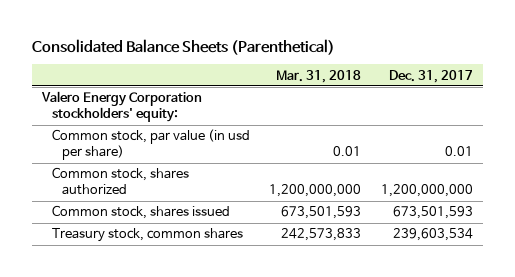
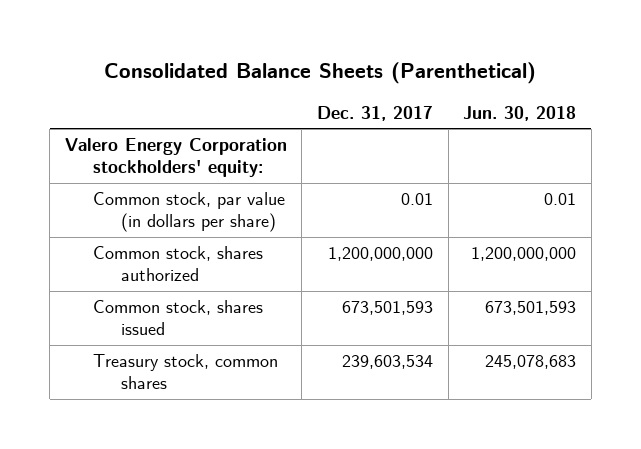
- | Mar. 31, 2018 | Dec. 31, 2017
+ | Dec. 31, 2017 | Jun. 30, 2018
- Common stock, par value (in usd per share) | 0.01 | 0.01
+ Common stock, par value (in dollars per share) | 0.01 | 0.01

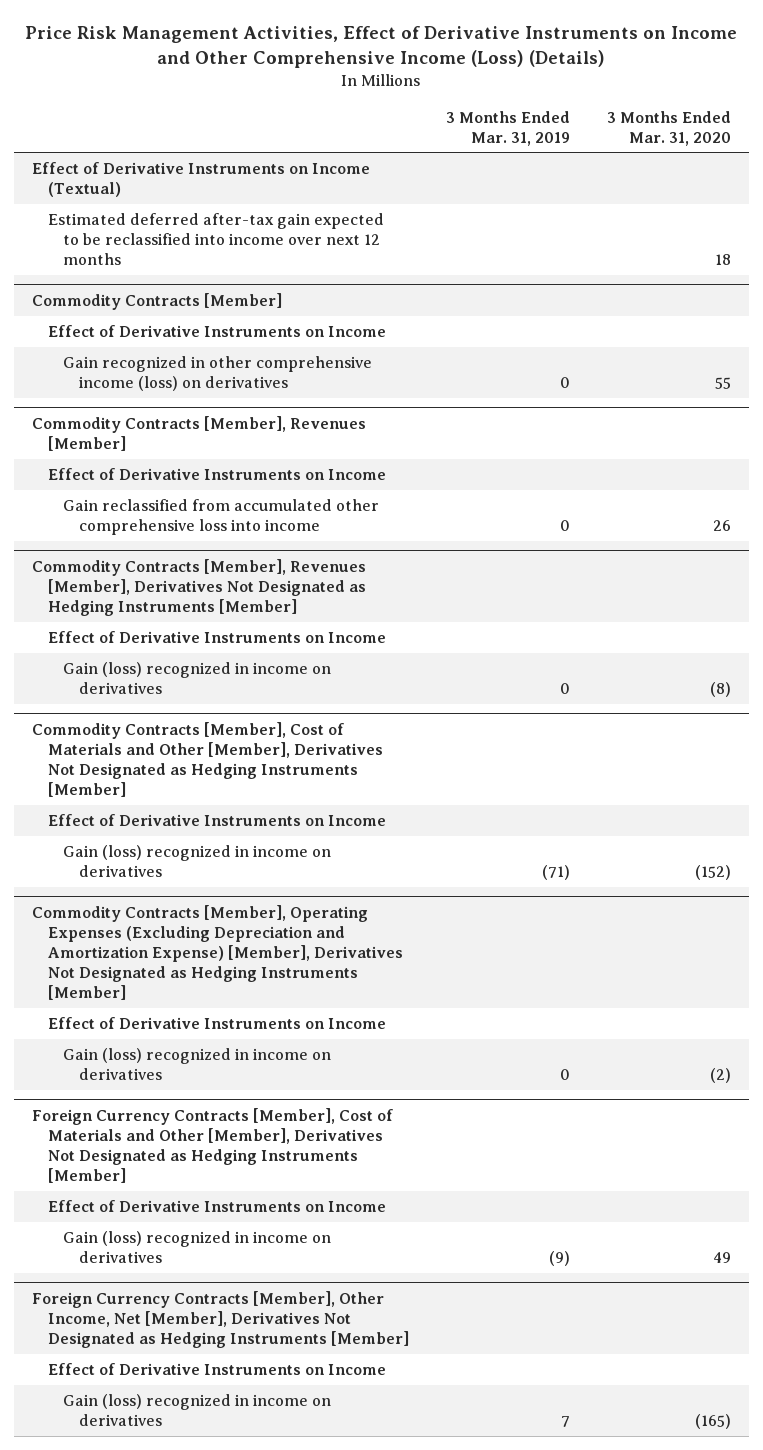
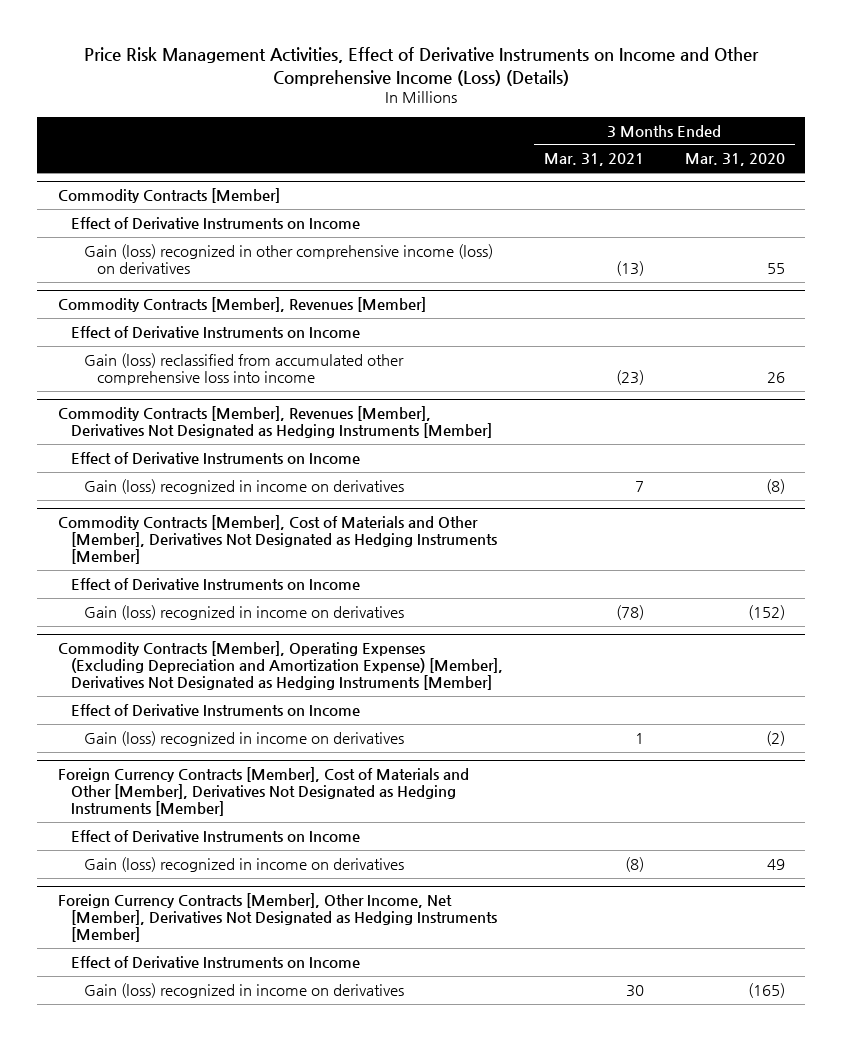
- | 3 Months Ended Mar. 31, 2019 | 3 Months Ended Mar. 31, 2020
+ | 3 Months Ended Mar. 31, 2021 | 3 Months Ended Mar. 31, 2020
- Effect of Derivative Instruments on Income (Textual)
- Estimated deferred after-tax gain expected to be reclassified into income over next 12 months | | 18
@ Commodity Contracts [Member]
- Gain recognized in other comprehensive income (loss) on derivatives | 0 | 55
+ Gain (loss) recognized in other comprehensive income (loss) on derivatives | (13) | 55
@ Commodity Contracts [Member], Revenues [Member]
- Gain reclassified from accumulated other comprehensive loss into income | 0 | 26
+ Gain (loss) reclassified from accumulated other comprehensive loss into income | (23) | 26

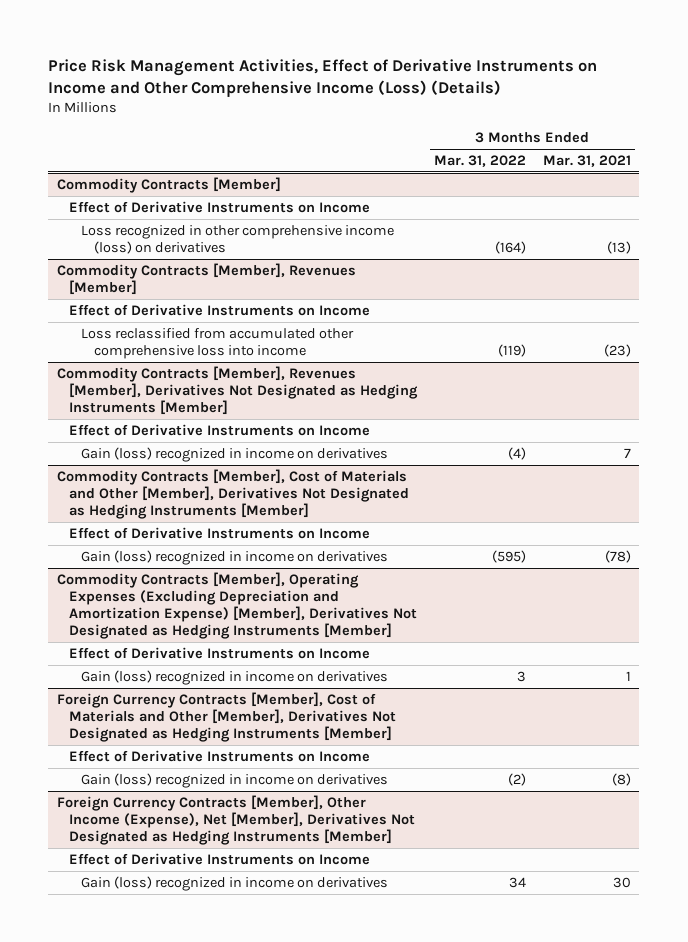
- | 3 Months Ended Mar. 31, 2021 | 3 Months Ended Mar. 31, 2020
+ | 3 Months Ended Mar. 31, 2022 | 3 Months Ended Mar. 31, 2021
@ Commodity Contracts [Member]
- Gain (loss) recognized in other comprehensive income (loss) on derivatives | (13) | 55
+ Loss recognized in other comprehensive income (loss) on derivatives | (164) | (13)
@ Commodity Contracts [Member], Revenues [Member]
- Gain (loss) reclassified from accumulated other comprehensive loss into income | (23) | 26
+ Loss reclassified from accumulated other comprehensive loss into income | (119) | (23)
- Foreign Currency Contracts [Member], Other Income, Net [Member], Derivatives Not Designated as Hedging Instruments [Member]
+ Foreign Currency Contracts [Member], Other Income (Expense), Net [Member], Derivatives Not Designated as Hedging Instruments [Member]

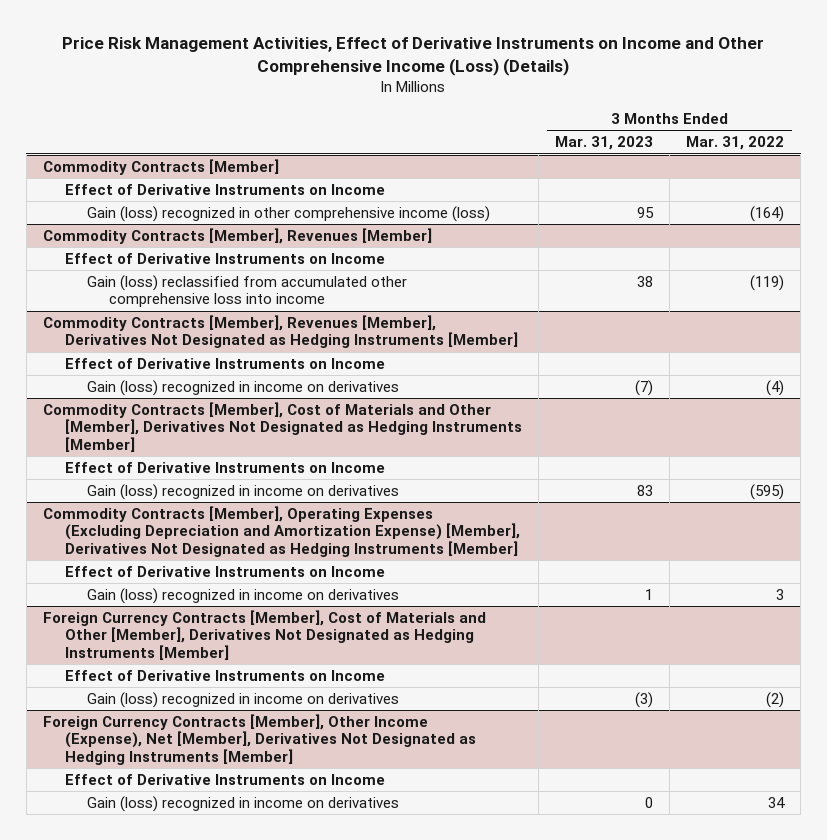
- | 3 Months Ended Mar. 31, 2022 | 3 Months Ended Mar. 31, 2021
+ | 3 Months Ended Mar. 31, 2023 | 3 Months Ended Mar. 31, 2022
@ Commodity Contracts [Member]
- Loss recognized in other comprehensive income (loss) on derivatives | (164) | (13)
+ Gain (loss) recognized in other comprehensive income (loss) | 95 | (164)
@ Commodity Contracts [Member], Revenues [Member]
- Loss reclassified from accumulated other comprehensive loss into income | (119) | (23)
+ Gain (loss) reclassified from accumulated other comprehensive loss into income | 38 | (119)

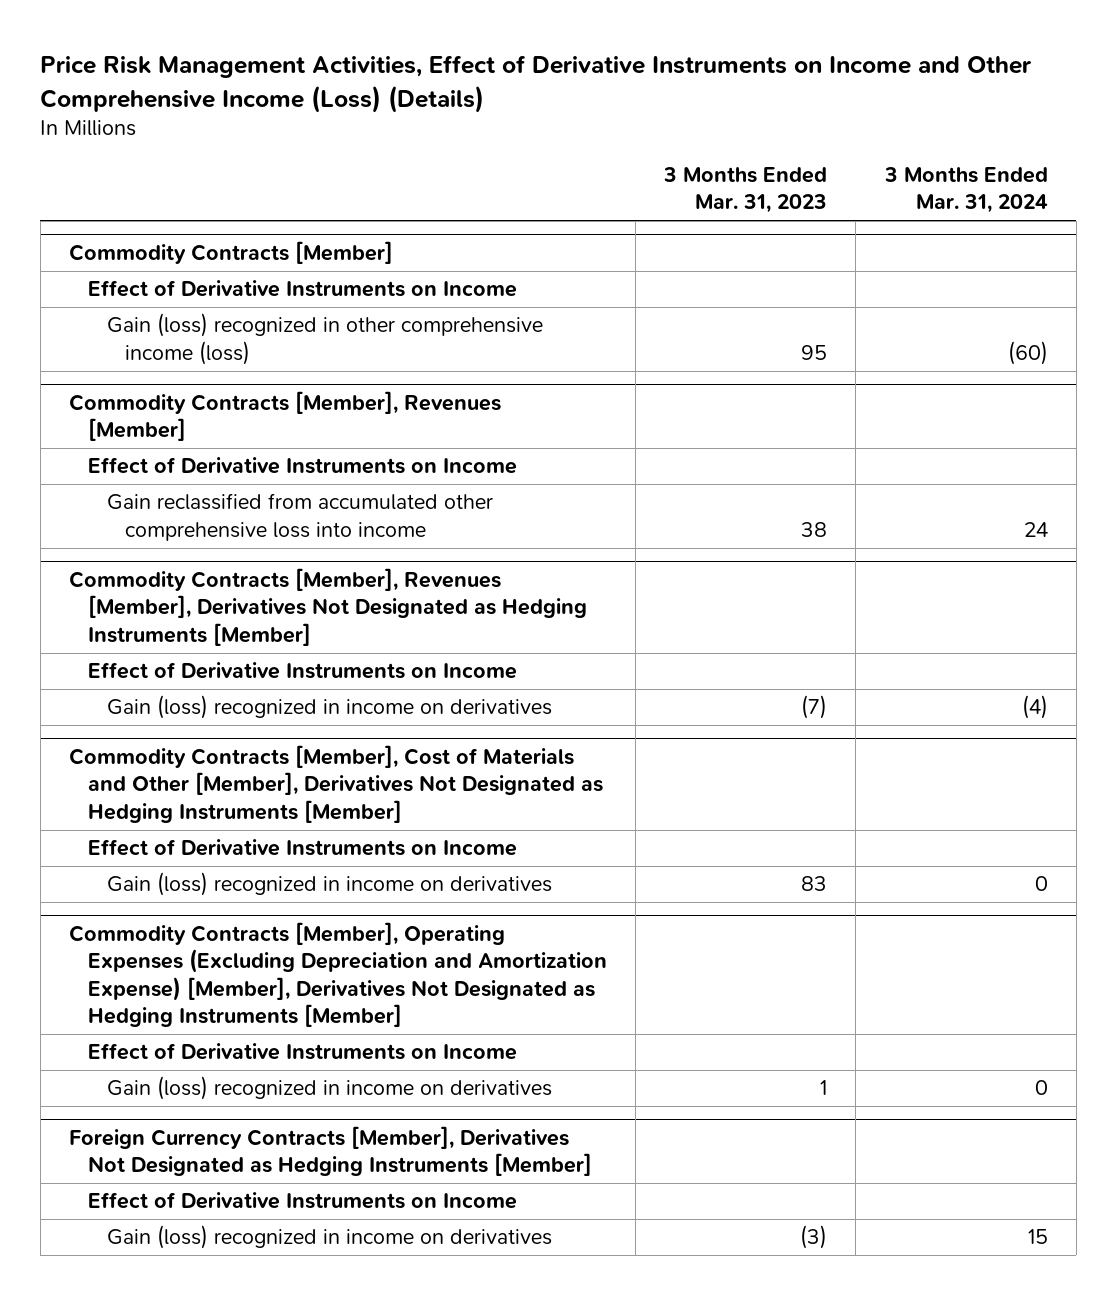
- | 3 Months Ended Mar. 31, 2023 | 3 Months Ended Mar. 31, 2022
+ | 3 Months Ended Mar. 31, 2023 | 3 Months Ended Mar. 31, 2024
@ Commodity Contracts [Member], Revenues [Member]
- Gain (loss) reclassified from accumulated other comprehensive loss into income | 38 | (119)
+ Gain reclassified from accumulated other comprehensive loss into income | 38 | 24
- Foreign Currency Contracts [Member], Cost of Materials and Other [Member], Derivatives Not Designated as Hedging Instruments [Member]
+ Foreign Currency Contracts [Member], Derivatives Not Designated as Hedging Instruments [Member]
- Foreign Currency Contracts [Member], Other Income (Expense), Net [Member], Derivatives Not Designated as Hedging Instruments [Member]
- Effect of Derivative Instruments on Income
- Gain (loss) recognized in income on derivatives | 0 | 34

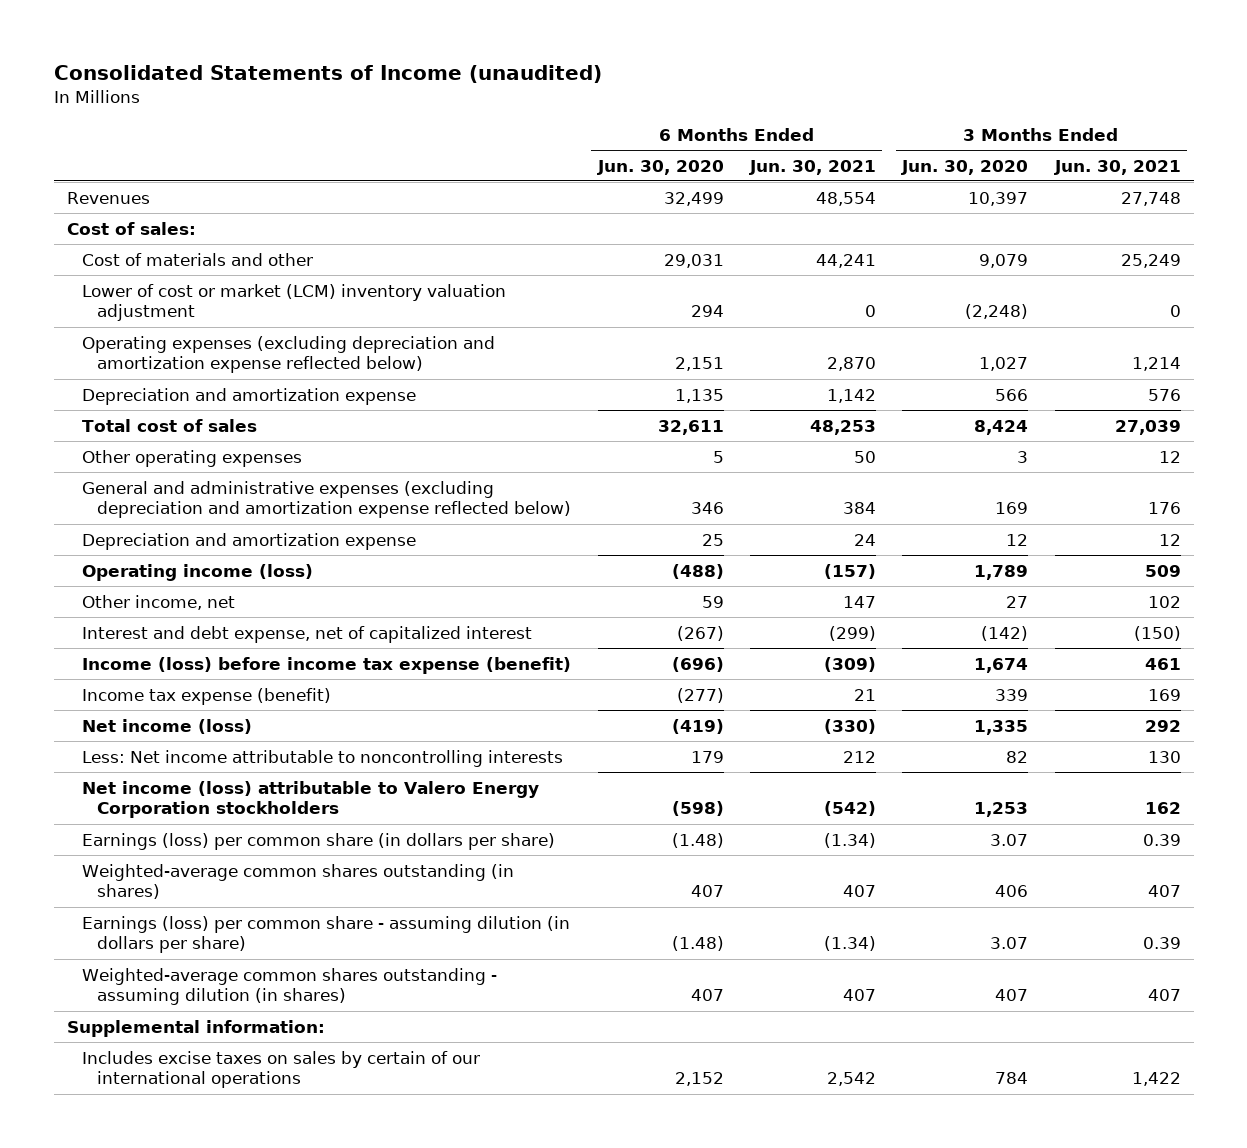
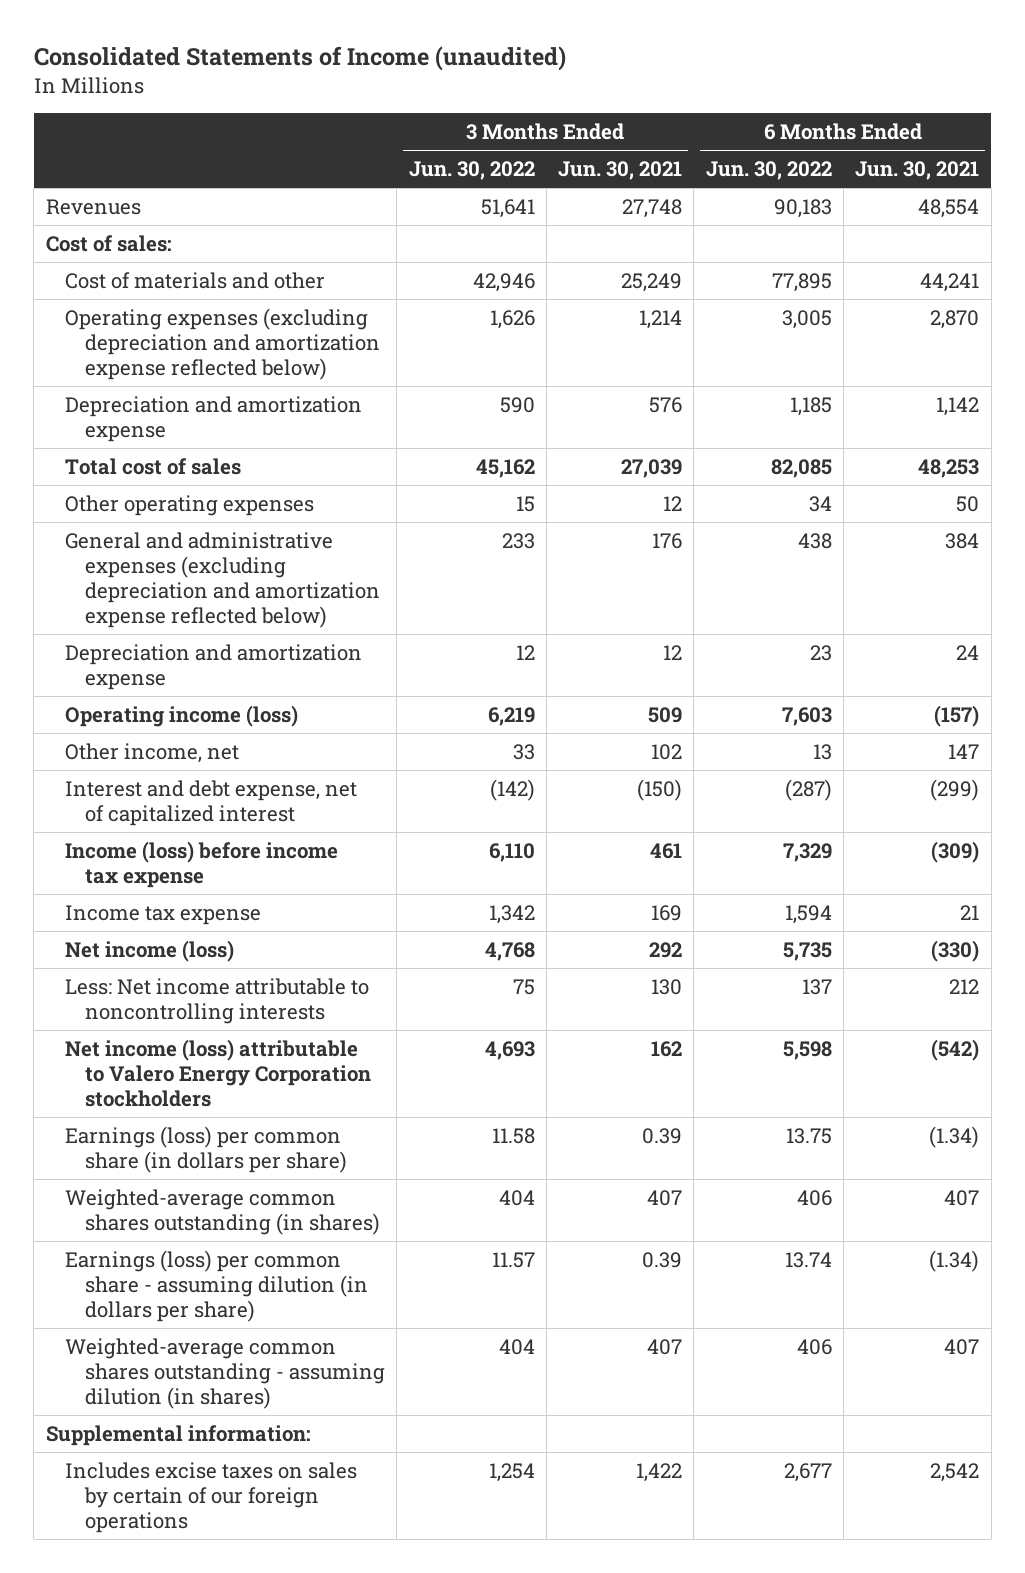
- | 6 Months Ended Jun. 30, 2020 | 6 Months Ended Jun. 30, 2021 | 3 Months Ended Jun. 30, 2020 | 3 Months Ended Jun. 30, 2021
+ | 3 Months Ended Jun. 30, 2022 | 3 Months Ended Jun. 30, 2021 | 6 Months Ended Jun. 30, 2022 | 6 Months Ended Jun. 30, 2021
- Lower of cost or market (LCM) inventory valuation adjustment | 294 | 0 | (2,248) | 0
- Income (loss) before income tax expense (benefit) | (696) | (309) | 1,674 | 461
- Income tax expense (benefit) | (277) | 21 | 339 | 169
+ Income (loss) before income tax expense | 6,110 | 461 | 7,329 | (309)
+ Income tax expense | 1,342 | 169 | 1,594 | 21
- Includes excise taxes on sales by certain of our international operations | 2,152 | 2,542 | 784 | 1,422
+ Includes excise taxes on sales by certain of our foreign operations | 1,254 | 1,422 | 2,677 | 2,542

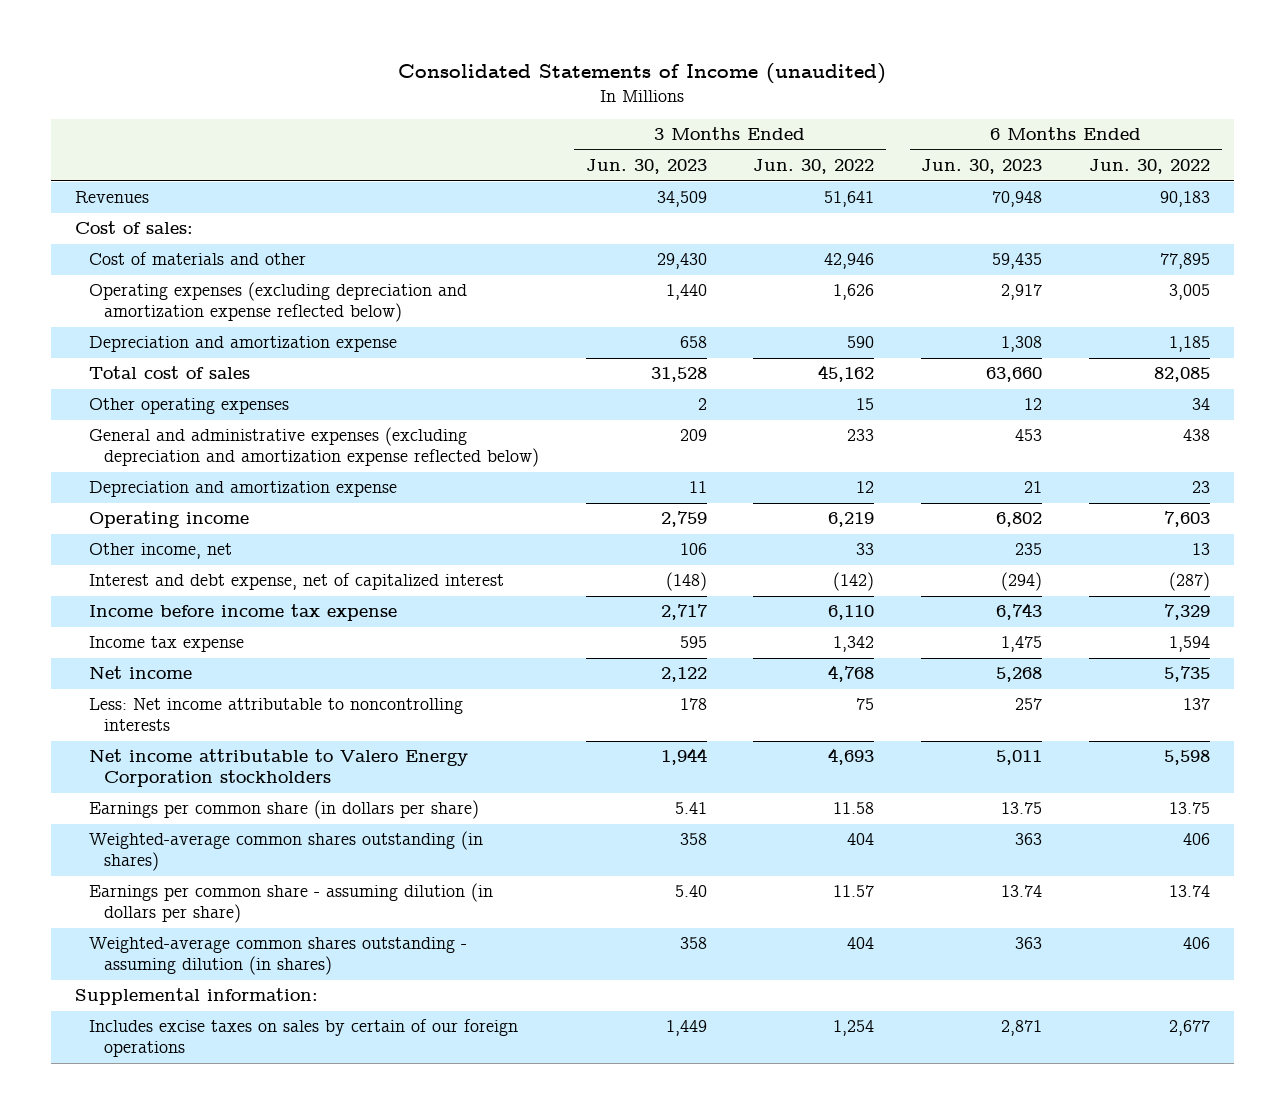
- | 3 Months Ended Jun. 30, 2022 | 3 Months Ended Jun. 30, 2021 | 6 Months Ended Jun. 30, 2022 | 6 Months Ended Jun. 30, 2021
+ | 3 Months Ended Jun. 30, 2023 | 3 Months Ended Jun. 30, 2022 | 6 Months Ended Jun. 30, 2023 | 6 Months Ended Jun. 30, 2022
- Operating income (loss) | 6,219 | 509 | 7,603 | (157)
+ Operating income | 2,759 | 6,219 | 6,802 | 7,603
- Income (loss) before income tax expense | 6,110 | 461 | 7,329 | (309)
+ Income before income tax expense | 2,717 | 6,110 | 6,743 | 7,329
- Net income (loss) | 4,768 | 292 | 5,735 | (330)
+ Net income | 2,122 | 4,768 | 5,268 | 5,735
- Net income (loss) attributable to Valero Energy Corporation stockholders | 4,693 | 162 | 5,598 | (542)
- Earnings (loss) per common share (in dollars per share) | 11.58 | 0.39 | 13.75 | (1.34)
+ Net income attributable to Valero Energy Corporation stockholders | 1,944 | 4,693 | 5,011 | 5,598
+ Earnings per common share (in dollars per share) | 5.41 | 11.58 | 13.75 | 13.75
- Earnings (loss) per common share - assuming dilution (in dollars per share) | 11.57 | 0.39 | 13.74 | (1.34)
+ Earnings per common share - assuming dilution (in dollars per share) | 5.40 | 11.57 | 13.74 | 13.74

